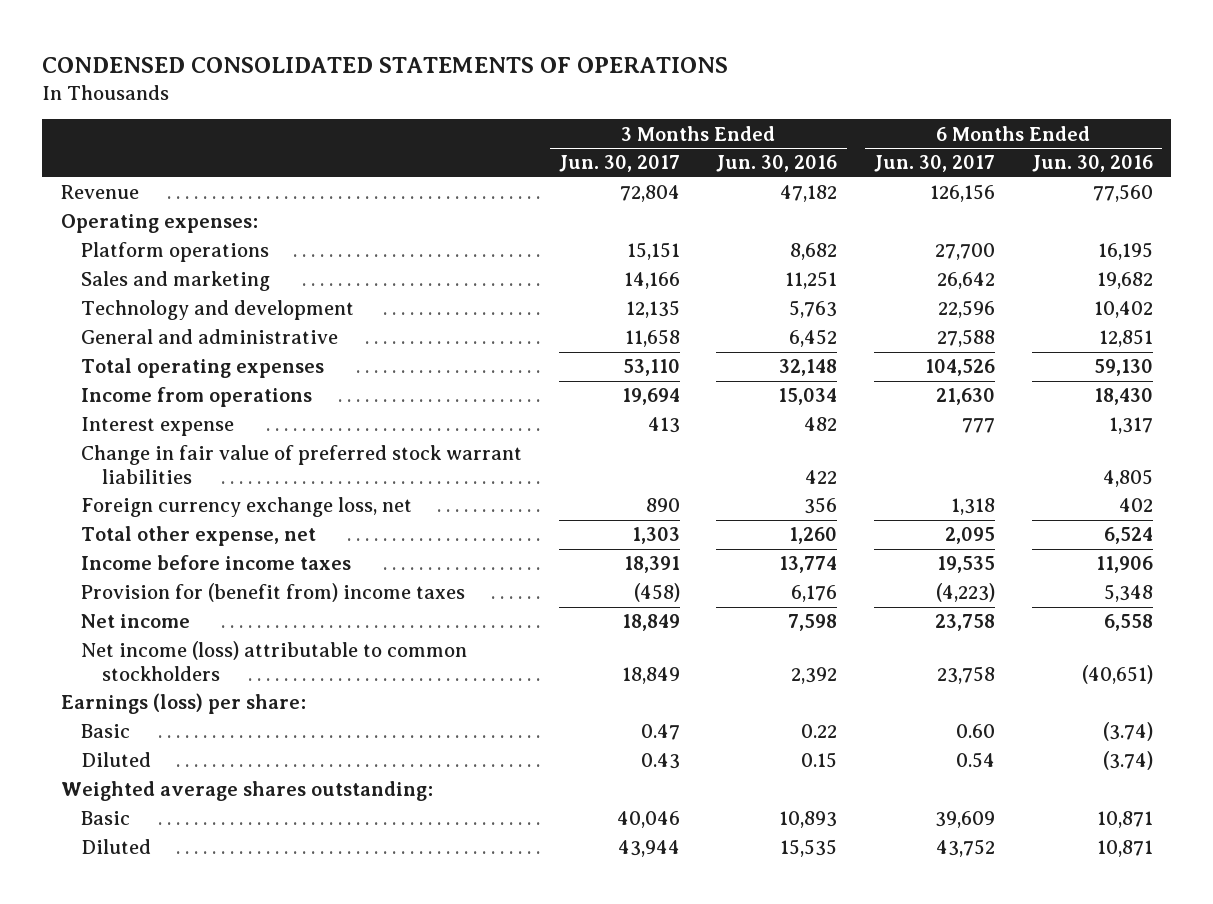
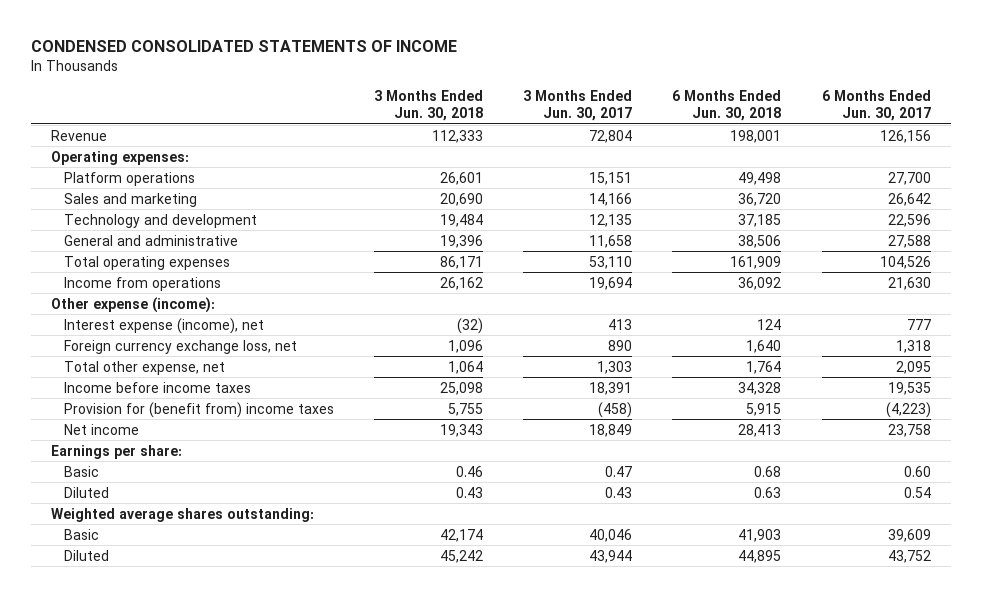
- CONDENSED CONSOLIDATED STATEMENTS OF OPERATIONS
+ CONDENSED CONSOLIDATED STATEMENTS OF INCOME
- | 3 Months Ended Jun. 30, 2017 | 3 Months Ended Jun. 30, 2016 | 6 Months Ended Jun. 30, 2017 | 6 Months Ended Jun. 30, 2016
+ | 3 Months Ended Jun. 30, 2018 | 3 Months Ended Jun. 30, 2017 | 6 Months Ended Jun. 30, 2018 | 6 Months Ended Jun. 30, 2017
- Interest expense | 413 | 482 | 777 | 1,317
- Change in fair value of preferred stock warrant liabilities | | 422 | | 4,805
+ Other expense (income):
+ Interest expense (income), net | (32) | 413 | 124 | 777
- Net income (loss) attributable to common stockholders | 18,849 | 2,392 | 23,758 | (40,651)
- Earnings (loss) per share:
+ Earnings per share:

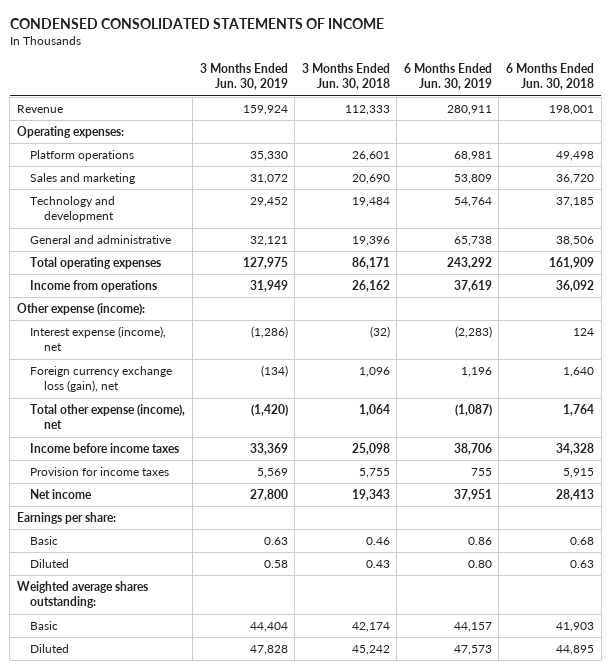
- | 3 Months Ended Jun. 30, 2018 | 3 Months Ended Jun. 30, 2017 | 6 Months Ended Jun. 30, 2018 | 6 Months Ended Jun. 30, 2017
+ | 3 Months Ended Jun. 30, 2019 | 3 Months Ended Jun. 30, 2018 | 6 Months Ended Jun. 30, 2019 | 6 Months Ended Jun. 30, 2018
- Foreign currency exchange loss, net | 1,096 | 890 | 1,640 | 1,318
- Total other expense, net | 1,064 | 1,303 | 1,764 | 2,095
+ Foreign currency exchange loss (gain), net | (134) | 1,096 | 1,196 | 1,640
+ Total other expense (income), net | (1,420) | 1,064 | (1,087) | 1,764
- Provision for (benefit from) income taxes | 5,755 | (458) | 5,915 | (4,223)
+ Provision for income taxes | 5,569 | 5,755 | 755 | 5,915

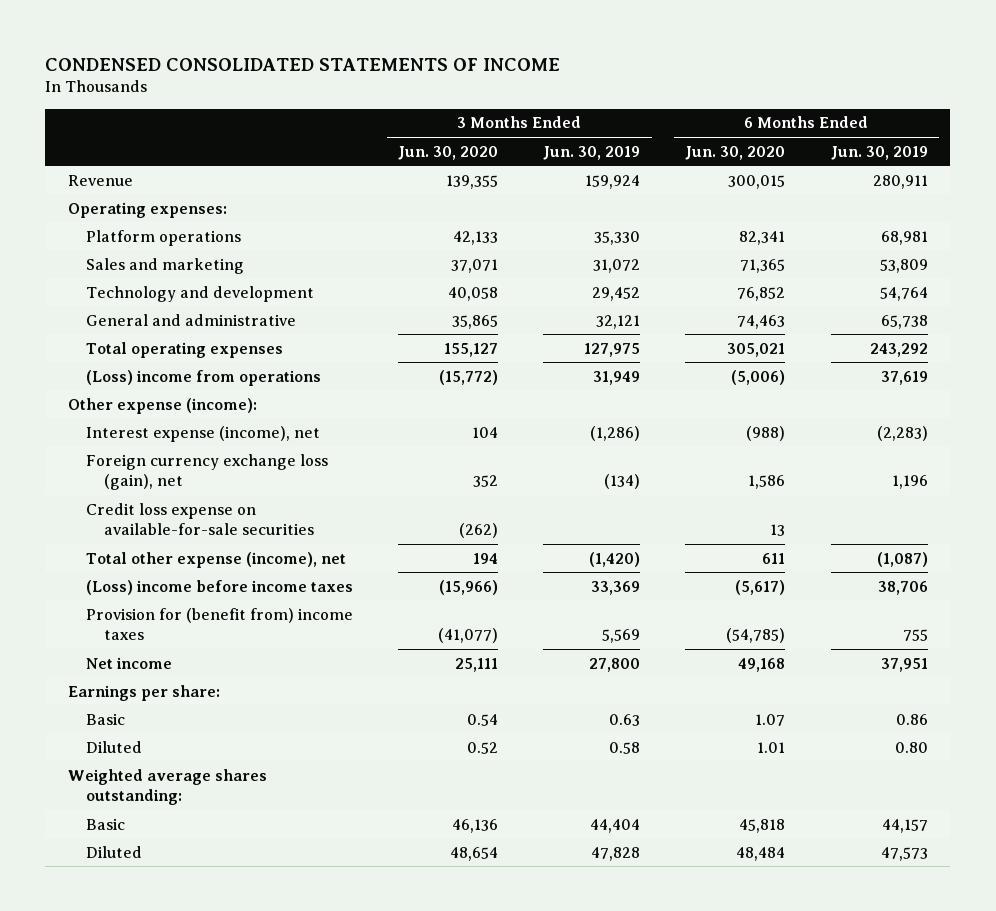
- | 3 Months Ended Jun. 30, 2019 | 3 Months Ended Jun. 30, 2018 | 6 Months Ended Jun. 30, 2019 | 6 Months Ended Jun. 30, 2018
+ | 3 Months Ended Jun. 30, 2020 | 3 Months Ended Jun. 30, 2019 | 6 Months Ended Jun. 30, 2020 | 6 Months Ended Jun. 30, 2019
- Income from operations | 31,949 | 26,162 | 37,619 | 36,092
+ (Loss) income from operations | (15,772) | 31,949 | (5,006) | 37,619
+ Credit loss expense on available-for-sale securities | (262) | | 13 |
- Income before income taxes | 33,369 | 25,098 | 38,706 | 34,328
- Provision for income taxes | 5,569 | 5,755 | 755 | 5,915
+ (Loss) income before income taxes | (15,966) | 33,369 | (5,617) | 38,706
+ Provision for (benefit from) income taxes | (41,077) | 5,569 | (54,785) | 755

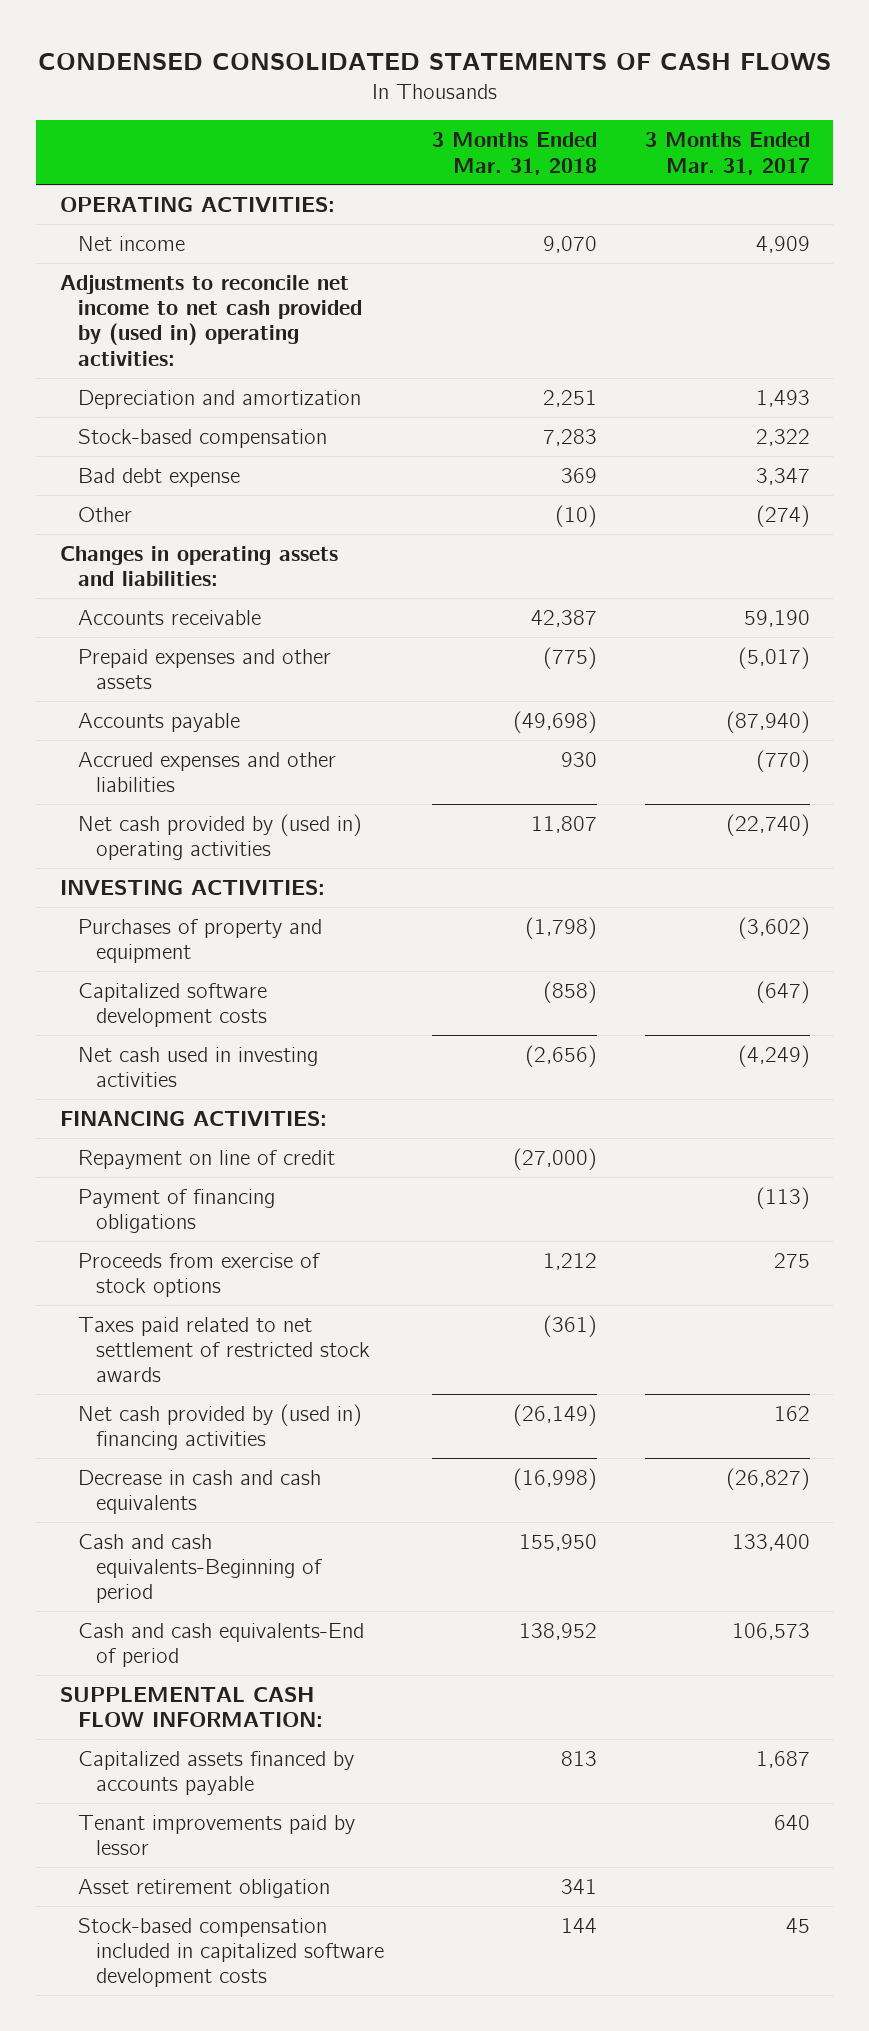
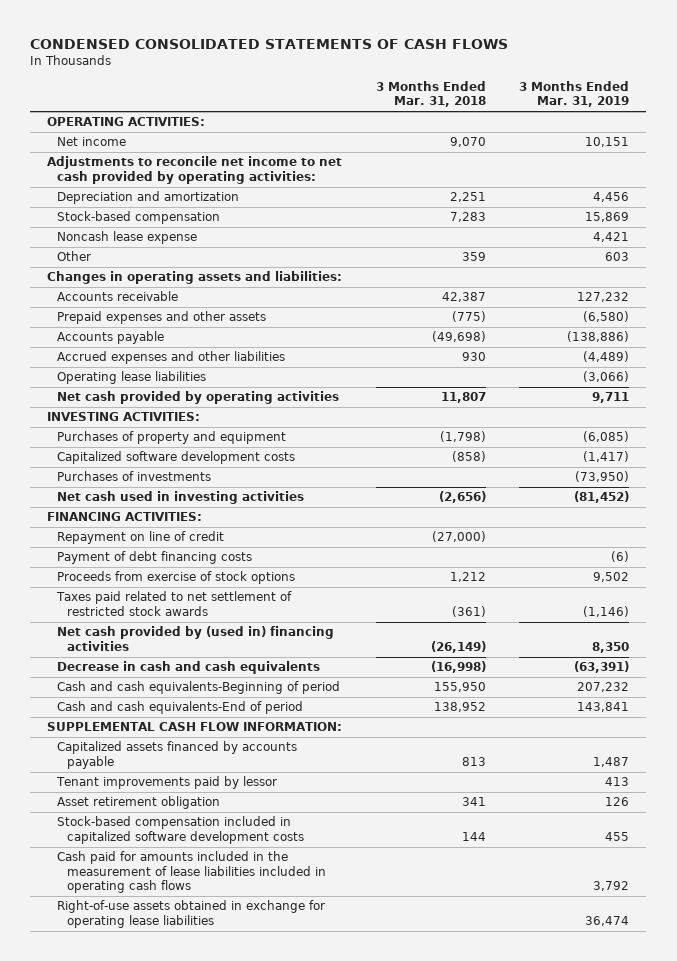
- | 3 Months Ended Mar. 31, 2018 | 3 Months Ended Mar. 31, 2017
+ | 3 Months Ended Mar. 31, 2018 | 3 Months Ended Mar. 31, 2019
- Adjustments to reconcile net income to net cash provided by (used in) operating activities:
+ Adjustments to reconcile net income to net cash provided by operating activities:
- Bad debt expense | 369 | 3,347
- Other | (10) | (274)
+ Noncash lease expense | | 4,421
+ Other | 359 | 603
- Net cash provided by (used in) operating activities | 11,807 | (22,740)
+ Operating lease liabilities | | (3,066)
+ Net cash provided by operating activities | 11,807 | 9,711
+ Purchases of investments | | (73,950)
- Payment of financing obligations | | (113)
+ Payment of debt financing costs | | (6)
+ Cash paid for amounts included in the measurement of lease liabilities included in operating cash flows | | 3,792
+ Right-of-use assets obtained in exchange for operating lease liabilities | | 36,474

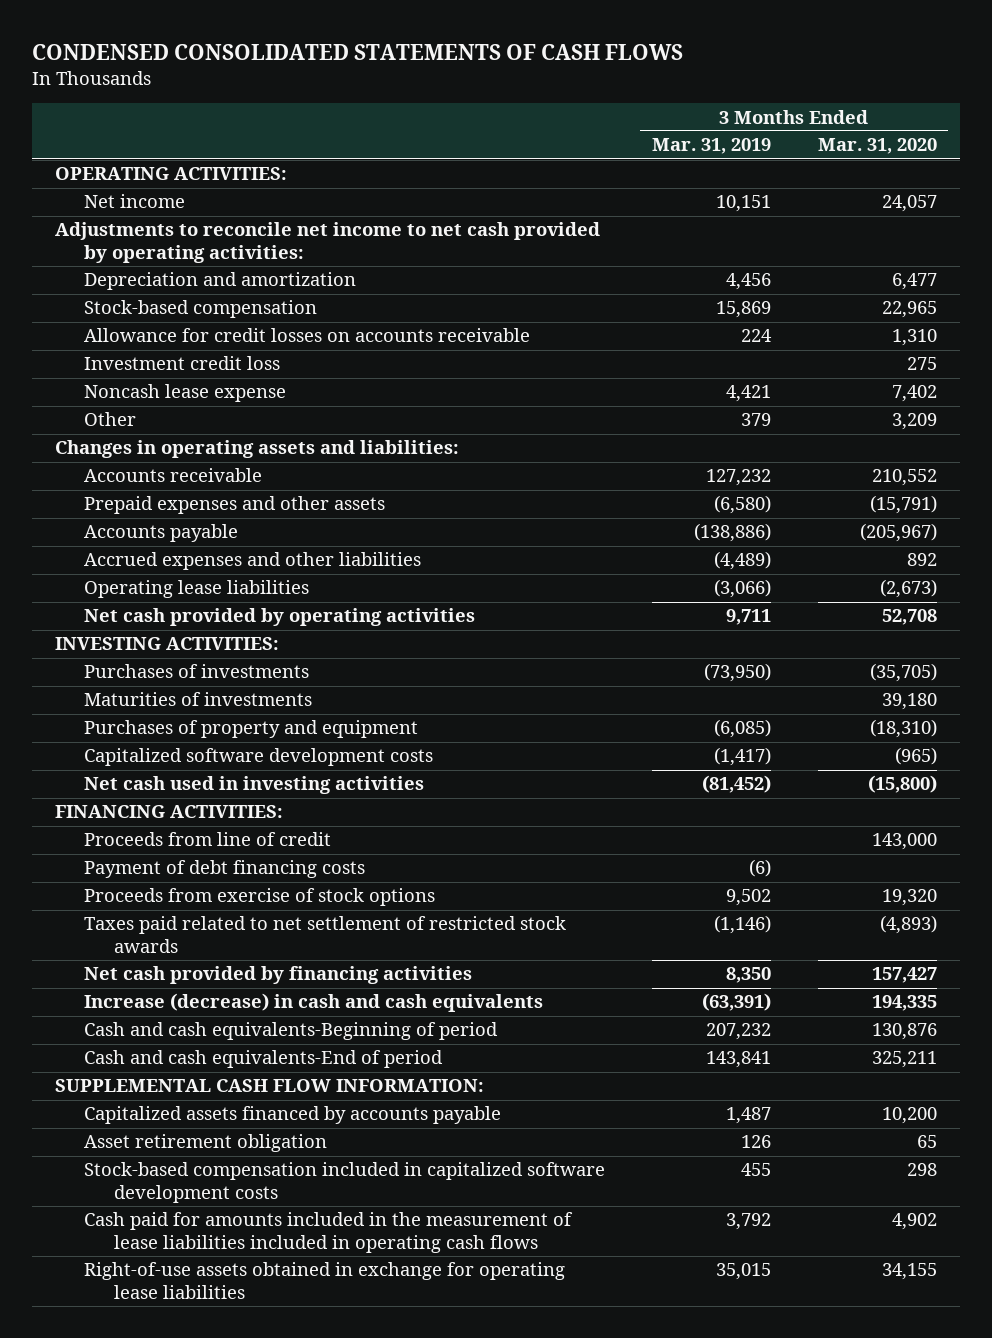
- | 3 Months Ended Mar. 31, 2018 | 3 Months Ended Mar. 31, 2019
+ | 3 Months Ended Mar. 31, 2019 | 3 Months Ended Mar. 31, 2020
+ Allowance for credit losses on accounts receivable | 224 | 1,310
+ Investment credit loss | | 275
- Other | 359 | 603
+ Other | 379 | 3,209
moved up: Purchases of investments | (73,950) | (35,705)
+ Maturities of investments | | 39,180
- Repayment on line of credit | (27,000) |
+ Proceeds from line of credit | | 143,000
- Net cash provided by (used in) financing activities | (26,149) | 8,350
- Decrease in cash and cash equivalents | (16,998) | (63,391)
+ Net cash provided by financing activities | 8,350 | 157,427
+ Increase (decrease) in cash and cash equivalents | (63,391) | 194,335
- Tenant improvements paid by lessor | | 413
- Right-of-use assets obtained in exchange for operating lease liabilities | | 36,474
+ Right-of-use assets obtained in exchange for operating lease liabilities | 35,015 | 34,155

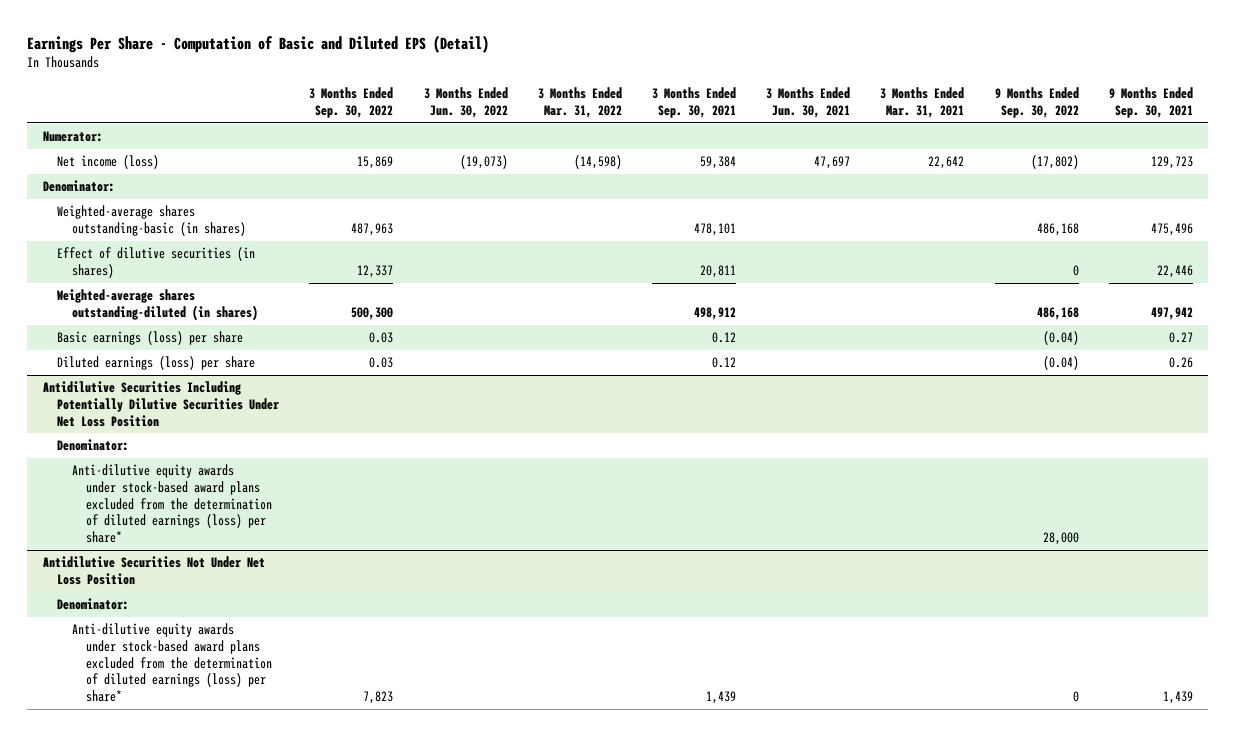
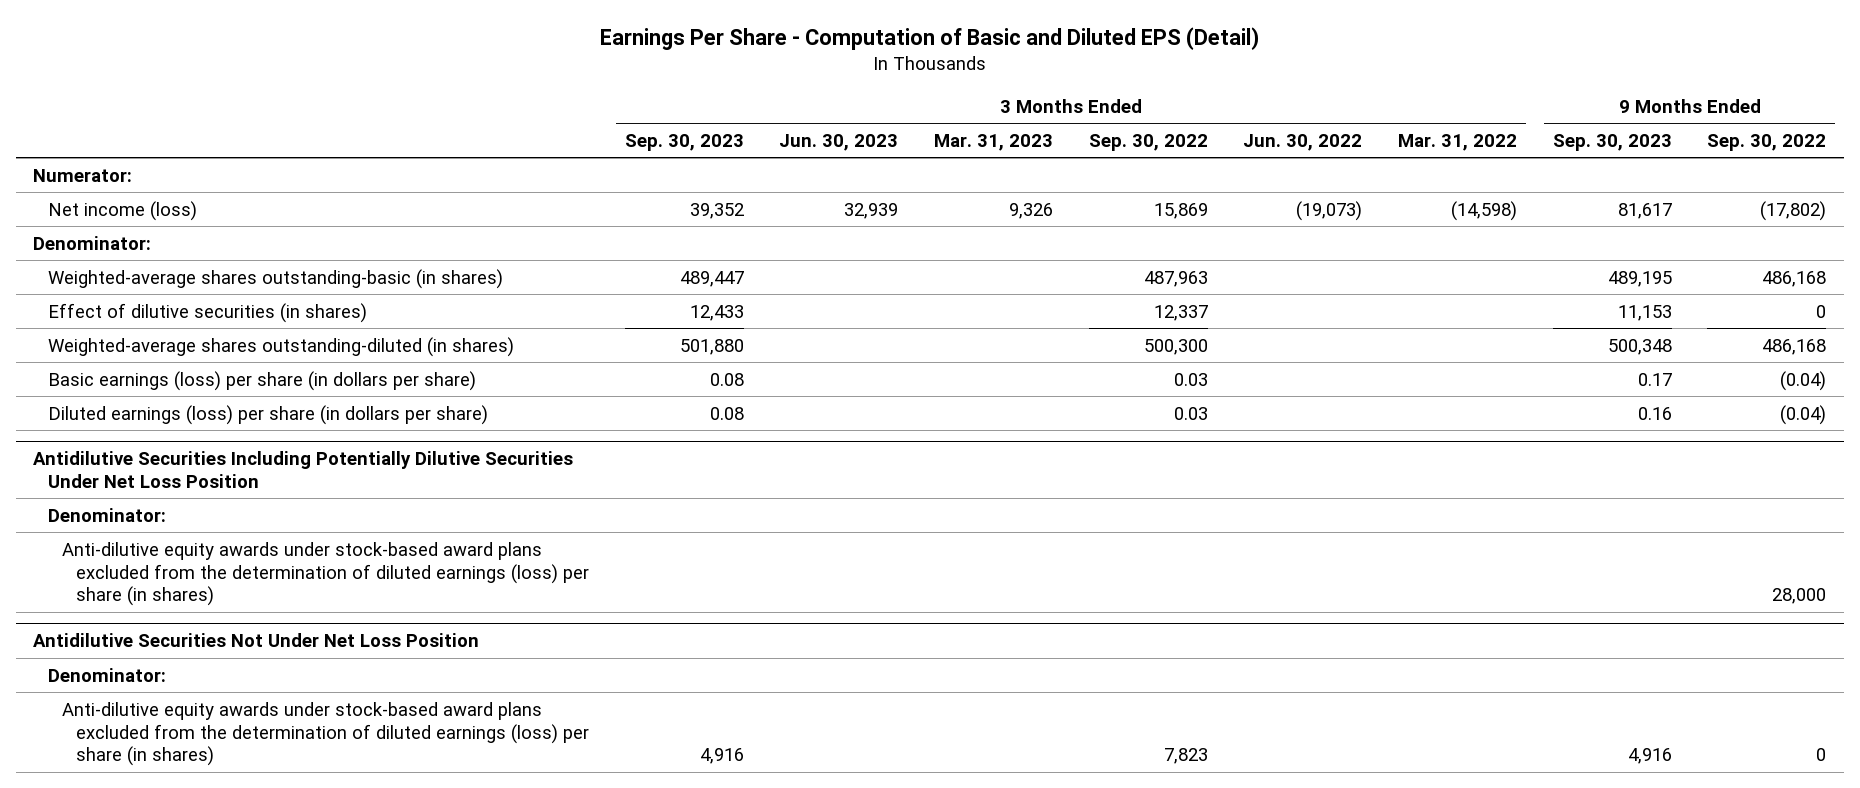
- | 3 Months Ended Sep. 30, 2022 | 3 Months Ended Jun. 30, 2022 | 3 Months Ended Mar. 31, 2022 | 3 Months Ended Sep. 30, 2021 | 3 Months Ended Jun. 30, 2021 | 3 Months Ended Mar. 31, 2021 | 9 Months Ended Sep. 30, 2022 | 9 Months Ended Sep. 30, 2021
+ | 3 Months Ended Sep. 30, 2023 | 3 Months Ended Jun. 30, 2023 | 3 Months Ended Mar. 31, 2023 | 3 Months Ended Sep. 30, 2022 | 3 Months Ended Jun. 30, 2022 | 3 Months Ended Mar. 31, 2022 | 9 Months Ended Sep. 30, 2023 | 9 Months Ended Sep. 30, 2022
- Basic earnings (loss) per share | 0.03 | | | 0.12 | | | (0.04) | 0.27
- Diluted earnings (loss) per share | 0.03 | | | 0.12 | | | (0.04) | 0.26
+ Basic earnings (loss) per share (in dollars per share) | 0.08 | | | 0.03 | | | 0.17 | (0.04)
+ Diluted earnings (loss) per share (in dollars per share) | 0.08 | | | 0.03 | | | 0.16 | (0.04)
@ Antidilutive Securities Including Potentially Dilutive Securities Under Net Loss Position
- Anti-dilutive equity awards under stock-based award plans excluded from the determination of diluted earnings (loss) per share* | | | | | | | 28,000 |
+ Anti-dilutive equity awards under stock-based award plans excluded from the determination of diluted earnings (loss) per share (in shares) | | | | | | | | 28,000
@ Antidilutive Securities Not Under Net Loss Position
- Anti-dilutive equity awards under stock-based award plans excluded from the determination of diluted earnings (loss) per share* | 7,823 | | | 1,439 | | | 0 | 1,439
+ Anti-dilutive equity awards under stock-based award plans excluded from the determination of diluted earnings (loss) per share (in shares) | 4,916 | | | 7,823 | | | 4,916 | 0

